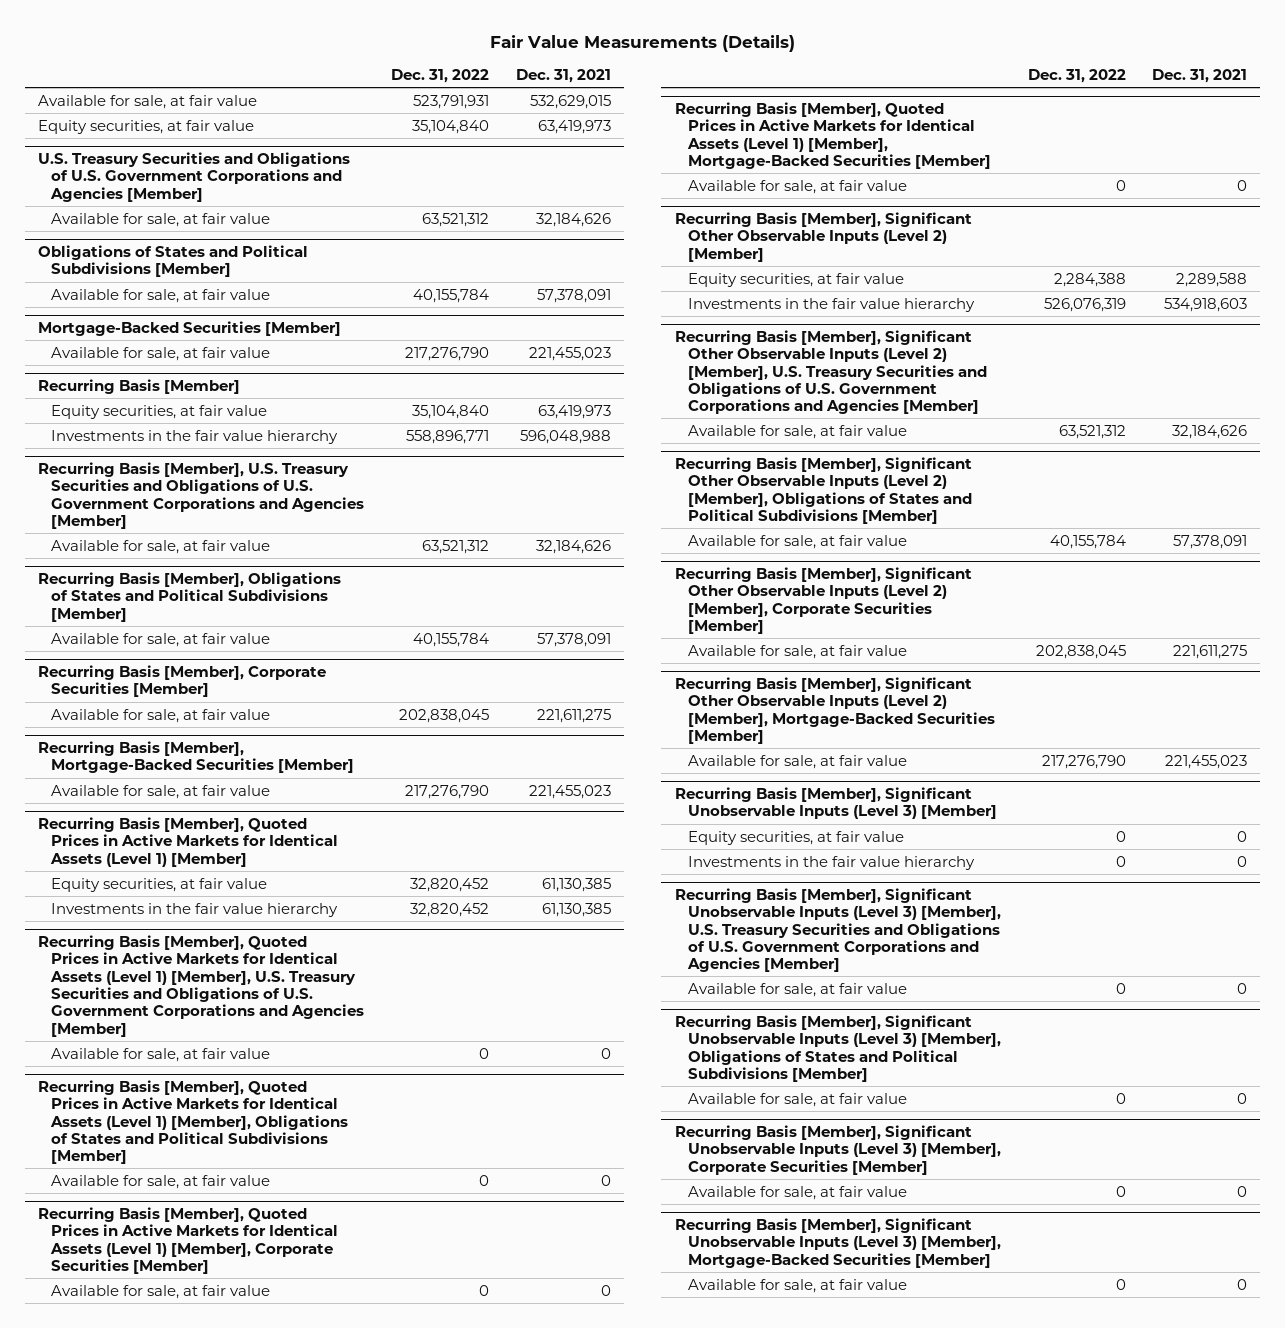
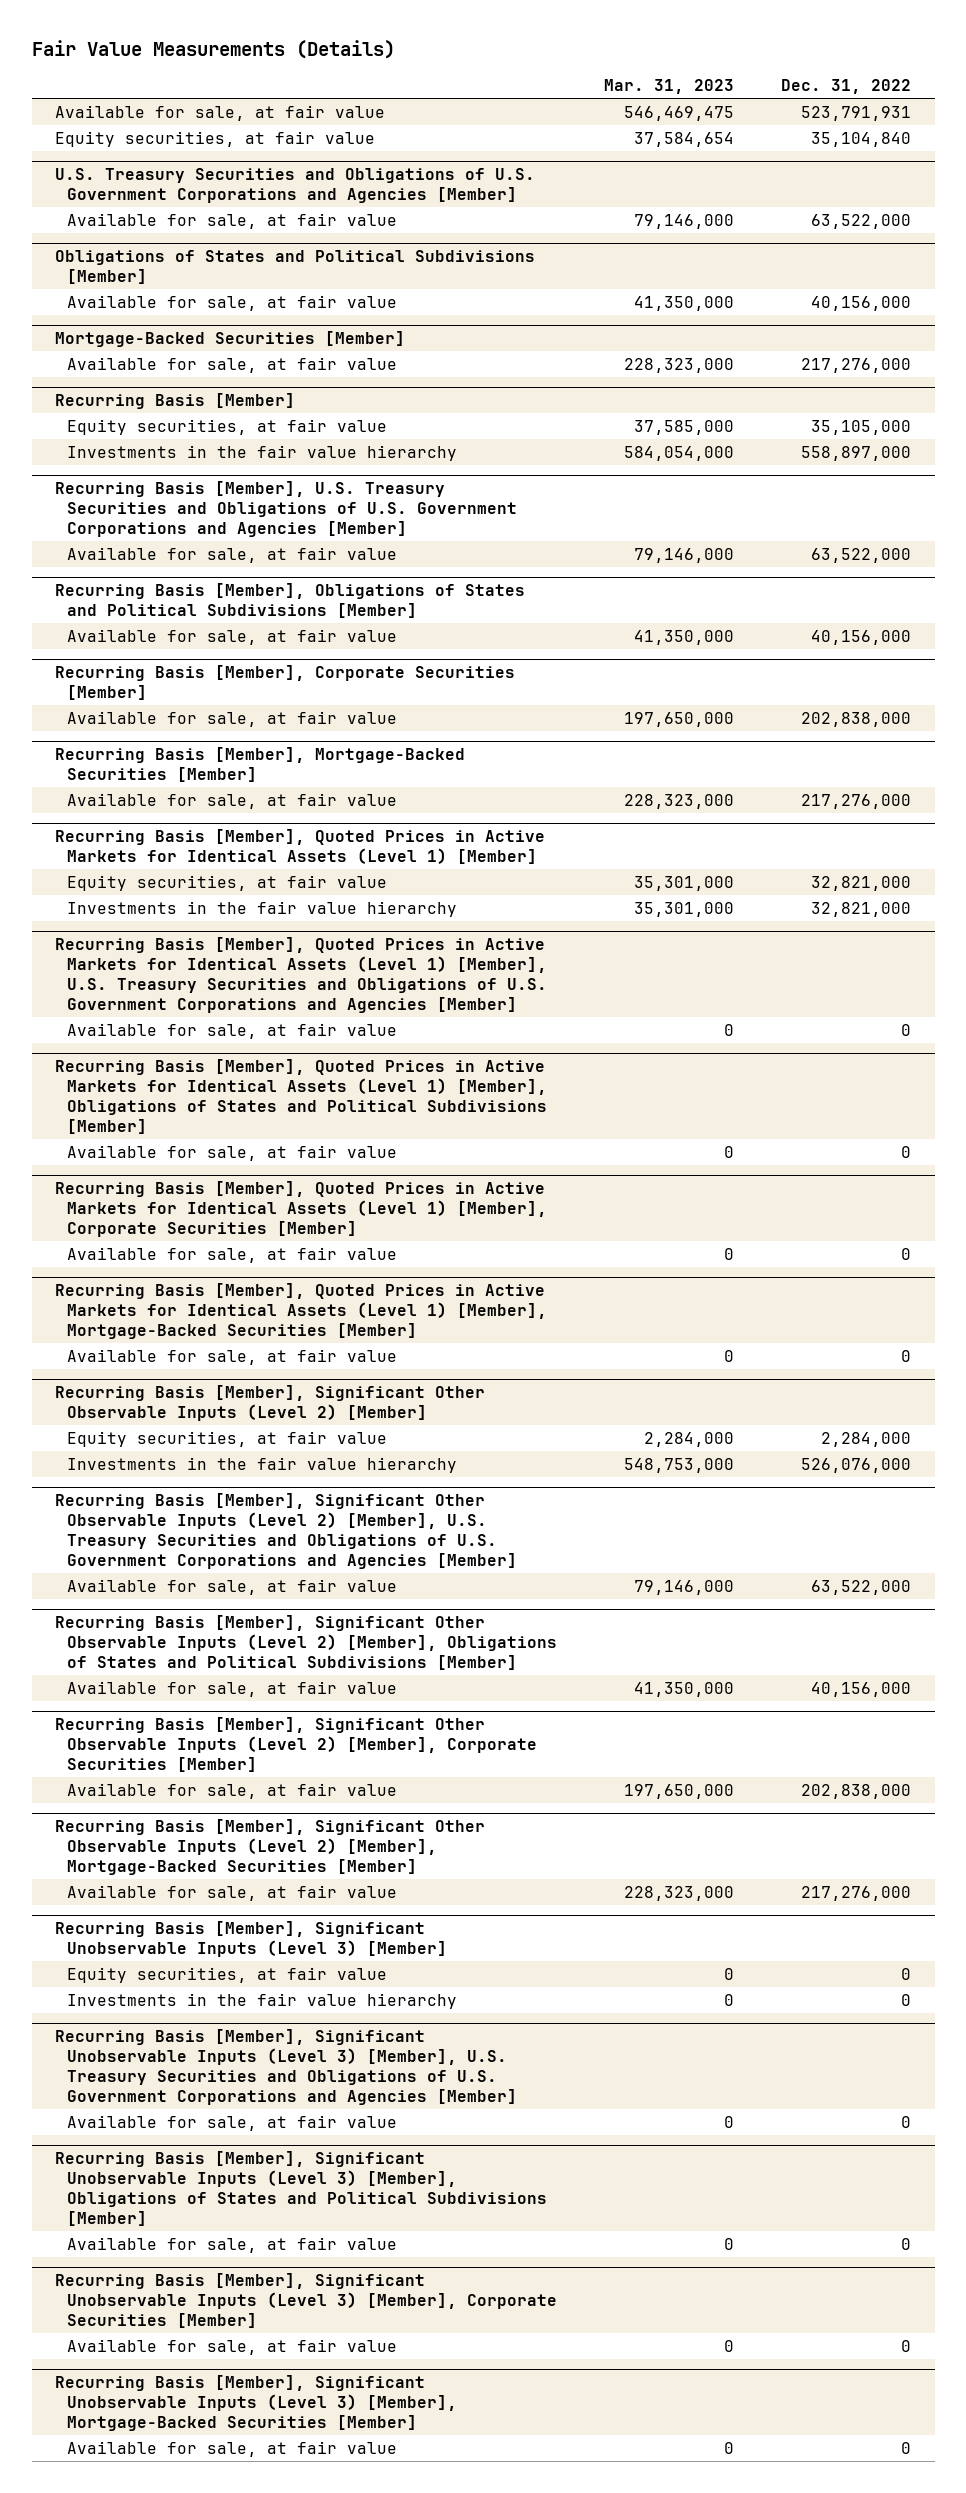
- | Dec. 31, 2022 | Dec. 31, 2021
+ | Mar. 31, 2023 | Dec. 31, 2022
@ U.S. Treasury Securities and Obligations of U.S. Government Corporations and Agencies [Member]
- Available for sale, at fair value | 63,521,312 | 32,184,626
+ Available for sale, at fair value | 79,146,000 | 63,522,000
@ Obligations of States and Political Subdivisions [Member]
- Available for sale, at fair value | 40,155,784 | 57,378,091
+ Available for sale, at fair value | 41,350,000 | 40,156,000
@ Mortgage-Backed Securities [Member]
- Available for sale, at fair value | 217,276,790 | 221,455,023
+ Available for sale, at fair value | 228,323,000 | 217,276,000
@ Recurring Basis [Member]
- Equity securities, at fair value | 35,104,840 | 63,419,973
- Investments in the fair value hierarchy | 558,896,771 | 596,048,988
+ Equity securities, at fair value | 37,585,000 | 35,105,000
+ Investments in the fair value hierarchy | 584,054,000 | 558,897,000
@ Recurring Basis [Member], U.S. Treasury Securities and Obligations of U.S. Government Corporations and Agencies [Member]
- Available for sale, at fair value | 63,521,312 | 32,184,626
+ Available for sale, at fair value | 79,146,000 | 63,522,000
@ Recurring Basis [Member], Obligations of States and Political Subdivisions [Member]
- Available for sale, at fair value | 40,155,784 | 57,378,091
+ Available for sale, at fair value | 41,350,000 | 40,156,000
@ Recurring Basis [Member], Corporate Securities [Member]
- Available for sale, at fair value | 202,838,045 | 221,611,275
+ Available for sale, at fair value | 197,650,000 | 202,838,000
@ Recurring Basis [Member], Mortgage-Backed Securities [Member]
- Available for sale, at fair value | 217,276,790 | 221,455,023
+ Available for sale, at fair value | 228,323,000 | 217,276,000
@ Recurring Basis [Member], Quoted Prices in Active Markets for Identical Assets (Level 1) [Member]
- Equity securities, at fair value | 32,820,452 | 61,130,385
- Investments in the fair value hierarchy | 32,820,452 | 61,130,385
+ Equity securities, at fair value | 35,301,000 | 32,821,000
+ Investments in the fair value hierarchy | 35,301,000 | 32,821,000
@ Recurring Basis [Member], Significant Other Observable Inputs (Level 2) [Member]
- Equity securities, at fair value | 2,284,388 | 2,289,588
- Investments in the fair value hierarchy | 526,076,319 | 534,918,603
+ Equity securities, at fair value | 2,284,000 | 2,284,000
+ Investments in the fair value hierarchy | 548,753,000 | 526,076,000
@ Recurring Basis [Member], Significant Other Observable Inputs (Level 2) [Member], U.S. Treasury Securities and Obligations of U.S. Government Corporations and Agencies [Member]
- Available for sale, at fair value | 63,521,312 | 32,184,626
+ Available for sale, at fair value | 79,146,000 | 63,522,000
@ Recurring Basis [Member], Significant Other Observable Inputs (Level 2) [Member], Obligations of States and Political Subdivisions [Member]
- Available for sale, at fair value | 40,155,784 | 57,378,091
+ Available for sale, at fair value | 41,350,000 | 40,156,000
@ Recurring Basis [Member], Significant Other Observable Inputs (Level 2) [Member], Corporate Securities [Member]
- Available for sale, at fair value | 202,838,045 | 221,611,275
+ Available for sale, at fair value | 197,650,000 | 202,838,000
@ Recurring Basis [Member], Significant Other Observable Inputs (Level 2) [Member], Mortgage-Backed Securities [Member]
- Available for sale, at fair value | 217,276,790 | 221,455,023
+ Available for sale, at fair value | 228,323,000 | 217,276,000

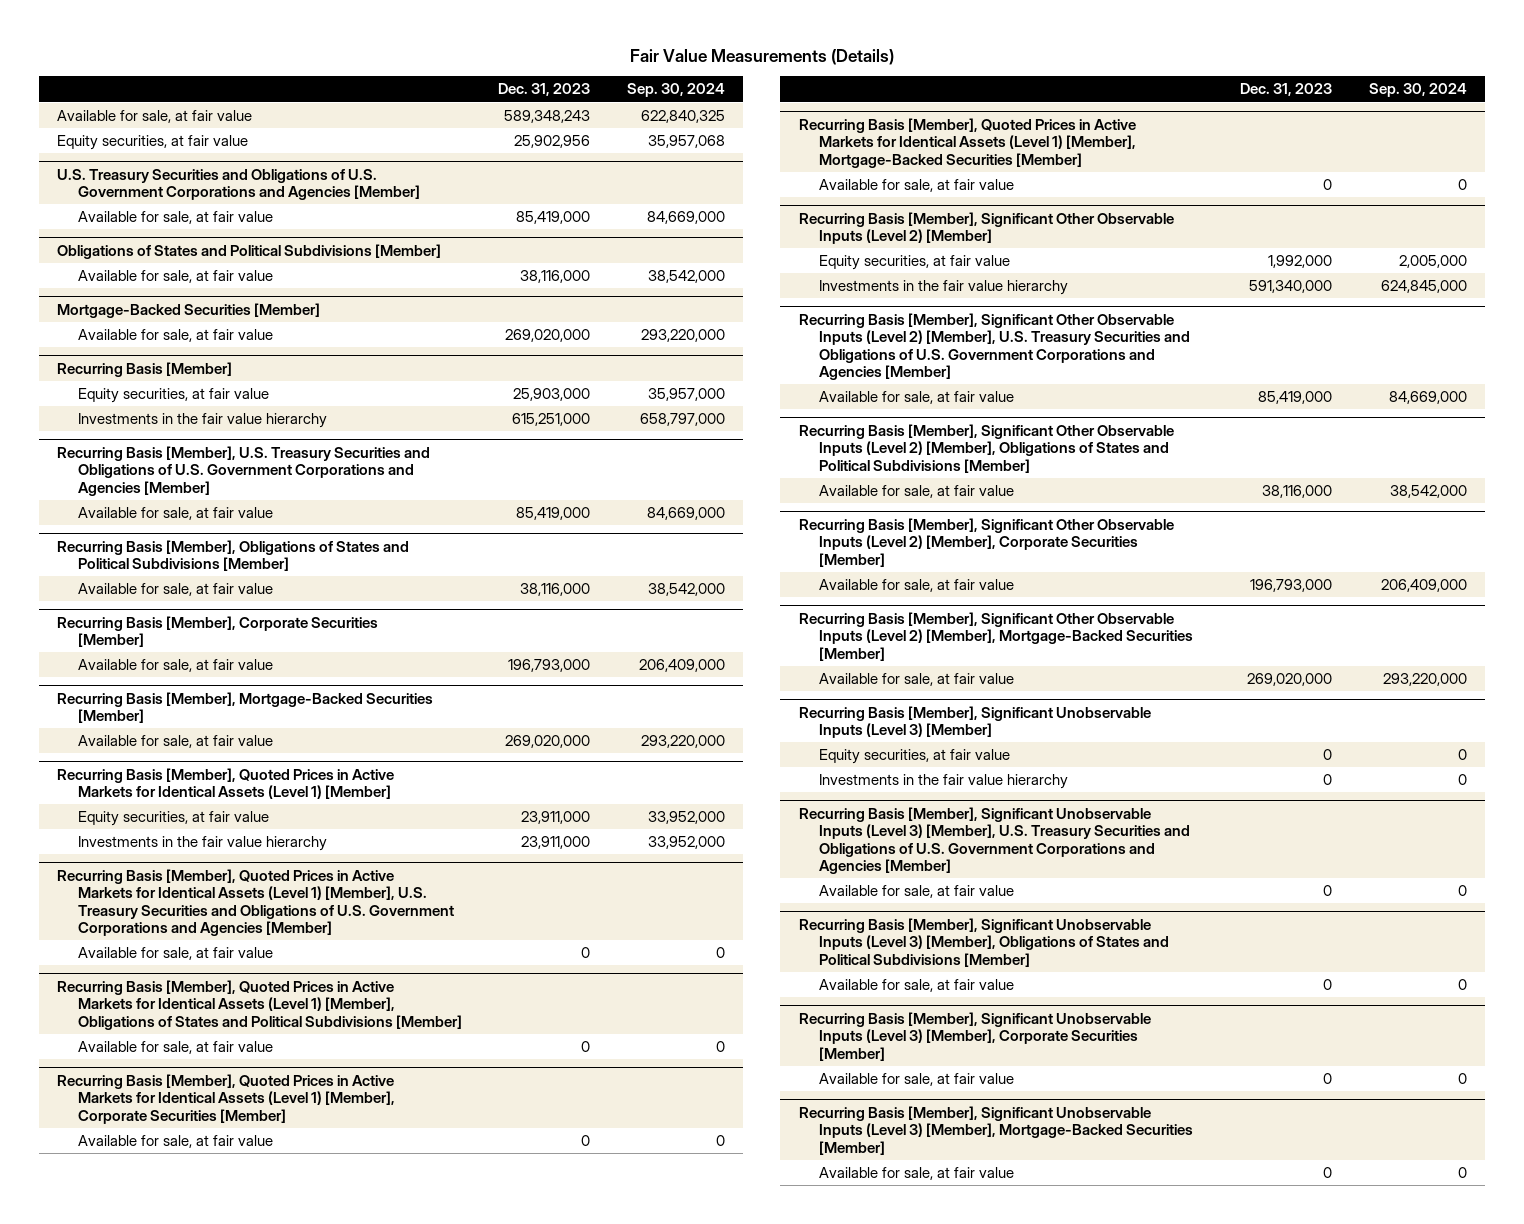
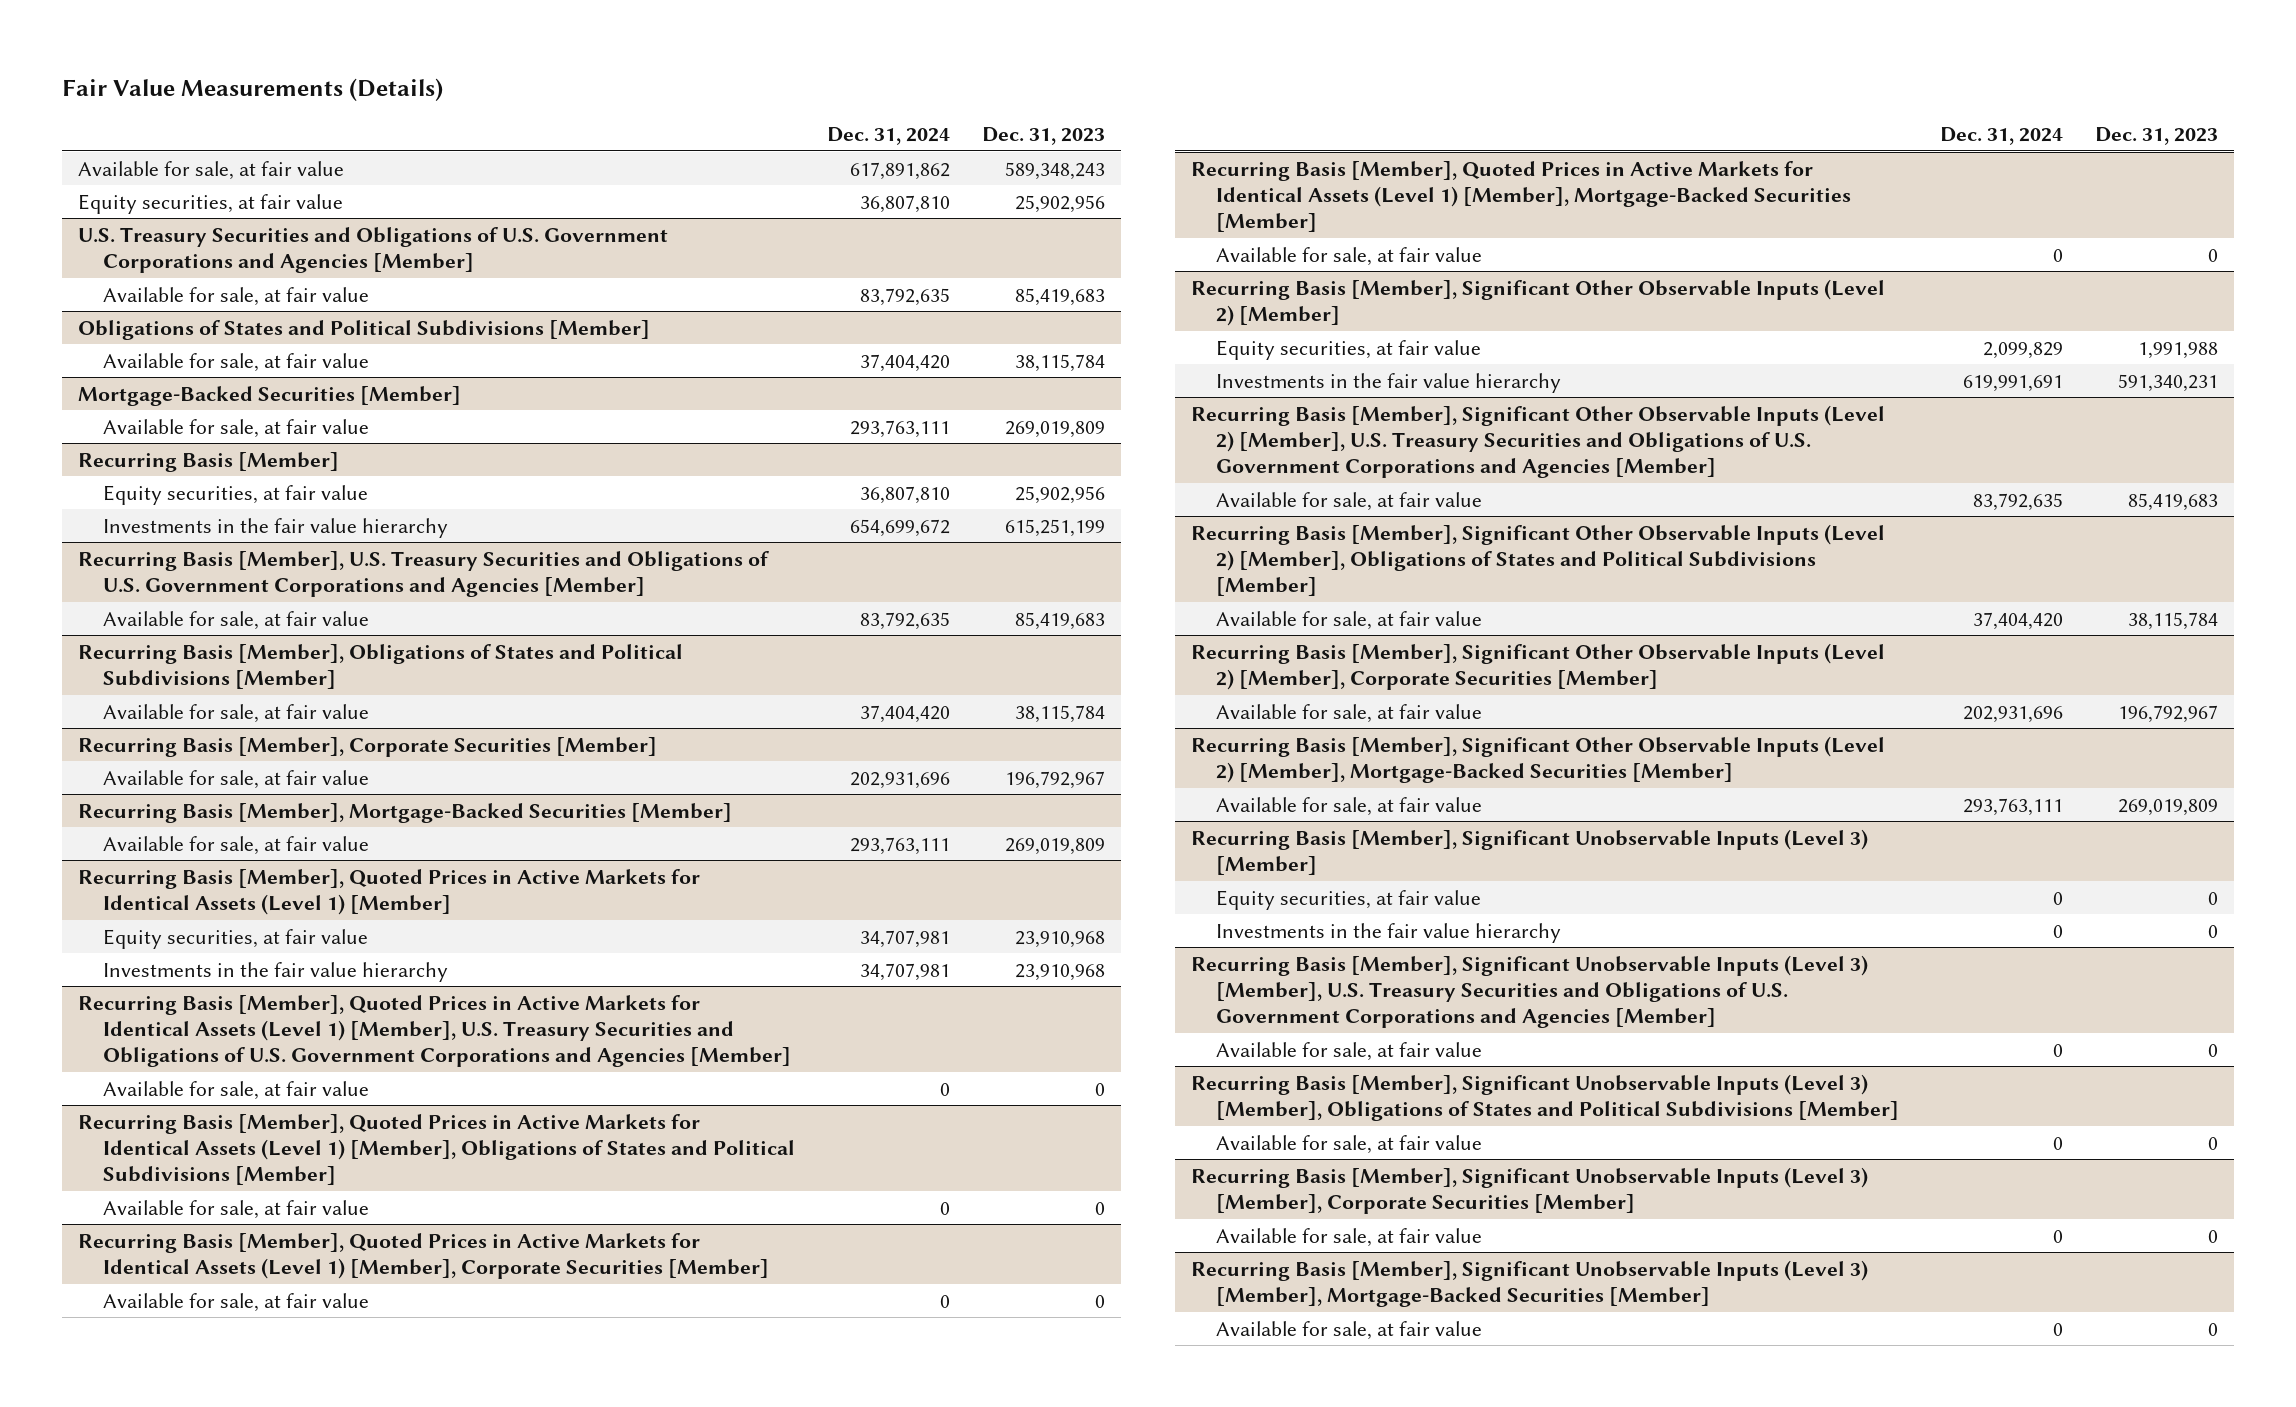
- | Dec. 31, 2023 | Sep. 30, 2024
+ | Dec. 31, 2024 | Dec. 31, 2023
@ U.S. Treasury Securities and Obligations of U.S. Government Corporations and Agencies [Member]
- Available for sale, at fair value | 85,419,000 | 84,669,000
+ Available for sale, at fair value | 83,792,635 | 85,419,683
@ Obligations of States and Political Subdivisions [Member]
- Available for sale, at fair value | 38,116,000 | 38,542,000
+ Available for sale, at fair value | 37,404,420 | 38,115,784
@ Mortgage-Backed Securities [Member]
- Available for sale, at fair value | 269,020,000 | 293,220,000
+ Available for sale, at fair value | 293,763,111 | 269,019,809
@ Recurring Basis [Member]
- Equity securities, at fair value | 25,903,000 | 35,957,000
- Investments in the fair value hierarchy | 615,251,000 | 658,797,000
+ Equity securities, at fair value | 36,807,810 | 25,902,956
+ Investments in the fair value hierarchy | 654,699,672 | 615,251,199
@ Recurring Basis [Member], U.S. Treasury Securities and Obligations of U.S. Government Corporations and Agencies [Member]
- Available for sale, at fair value | 85,419,000 | 84,669,000
+ Available for sale, at fair value | 83,792,635 | 85,419,683
@ Recurring Basis [Member], Obligations of States and Political Subdivisions [Member]
- Available for sale, at fair value | 38,116,000 | 38,542,000
+ Available for sale, at fair value | 37,404,420 | 38,115,784
@ Recurring Basis [Member], Corporate Securities [Member]
- Available for sale, at fair value | 196,793,000 | 206,409,000
+ Available for sale, at fair value | 202,931,696 | 196,792,967
@ Recurring Basis [Member], Mortgage-Backed Securities [Member]
- Available for sale, at fair value | 269,020,000 | 293,220,000
+ Available for sale, at fair value | 293,763,111 | 269,019,809
@ Recurring Basis [Member], Quoted Prices in Active Markets for Identical Assets (Level 1) [Member]
- Equity securities, at fair value | 23,911,000 | 33,952,000
- Investments in the fair value hierarchy | 23,911,000 | 33,952,000
+ Equity securities, at fair value | 34,707,981 | 23,910,968
+ Investments in the fair value hierarchy | 34,707,981 | 23,910,968
@ Recurring Basis [Member], Significant Other Observable Inputs (Level 2) [Member]
- Equity securities, at fair value | 1,992,000 | 2,005,000
- Investments in the fair value hierarchy | 591,340,000 | 624,845,000
+ Equity securities, at fair value | 2,099,829 | 1,991,988
+ Investments in the fair value hierarchy | 619,991,691 | 591,340,231
@ Recurring Basis [Member], Significant Other Observable Inputs (Level 2) [Member], U.S. Treasury Securities and Obligations of U.S. Government Corporations and Agencies [Member]
- Available for sale, at fair value | 85,419,000 | 84,669,000
+ Available for sale, at fair value | 83,792,635 | 85,419,683
@ Recurring Basis [Member], Significant Other Observable Inputs (Level 2) [Member], Obligations of States and Political Subdivisions [Member]
- Available for sale, at fair value | 38,116,000 | 38,542,000
+ Available for sale, at fair value | 37,404,420 | 38,115,784
@ Recurring Basis [Member], Significant Other Observable Inputs (Level 2) [Member], Corporate Securities [Member]
- Available for sale, at fair value | 196,793,000 | 206,409,000
+ Available for sale, at fair value | 202,931,696 | 196,792,967
@ Recurring Basis [Member], Significant Other Observable Inputs (Level 2) [Member], Mortgage-Backed Securities [Member]
- Available for sale, at fair value | 269,020,000 | 293,220,000
+ Available for sale, at fair value | 293,763,111 | 269,019,809

